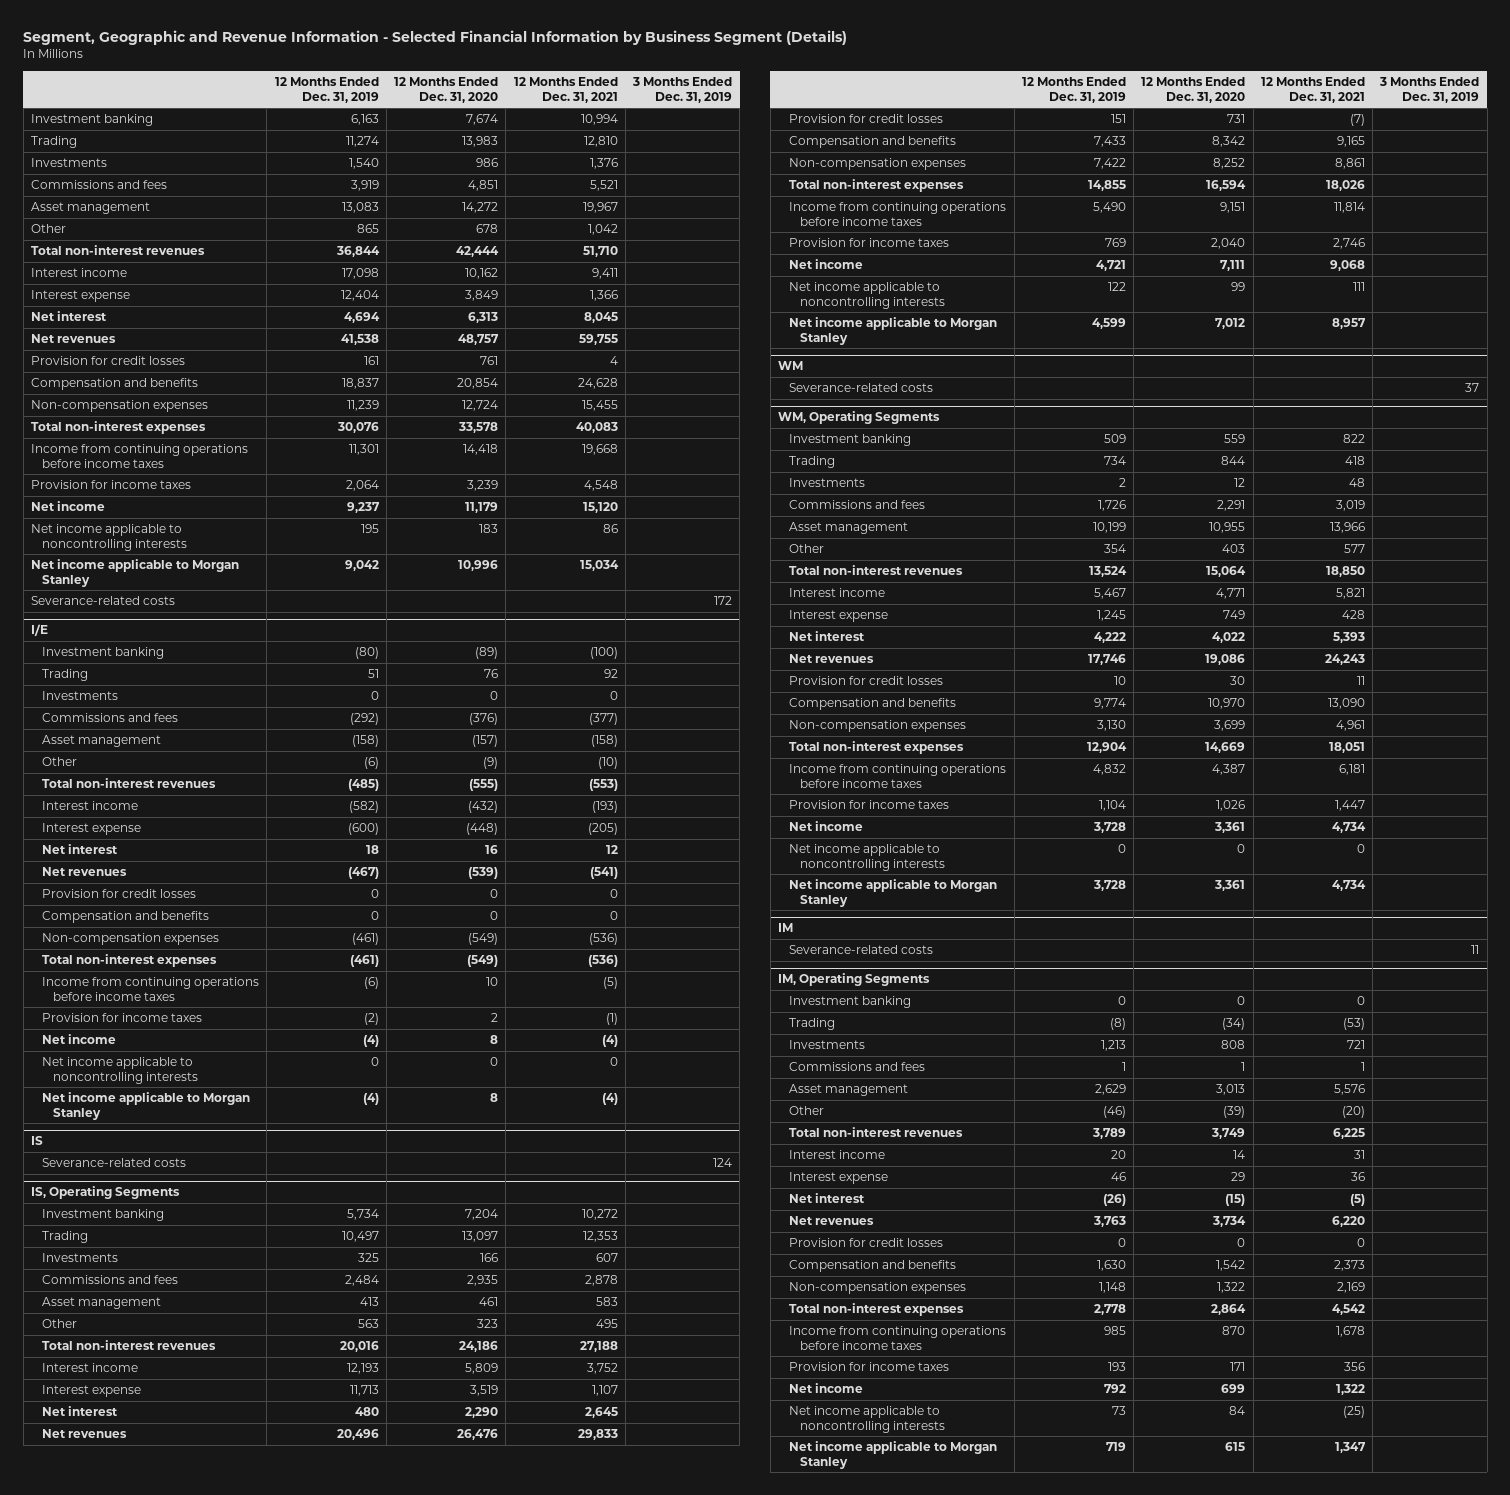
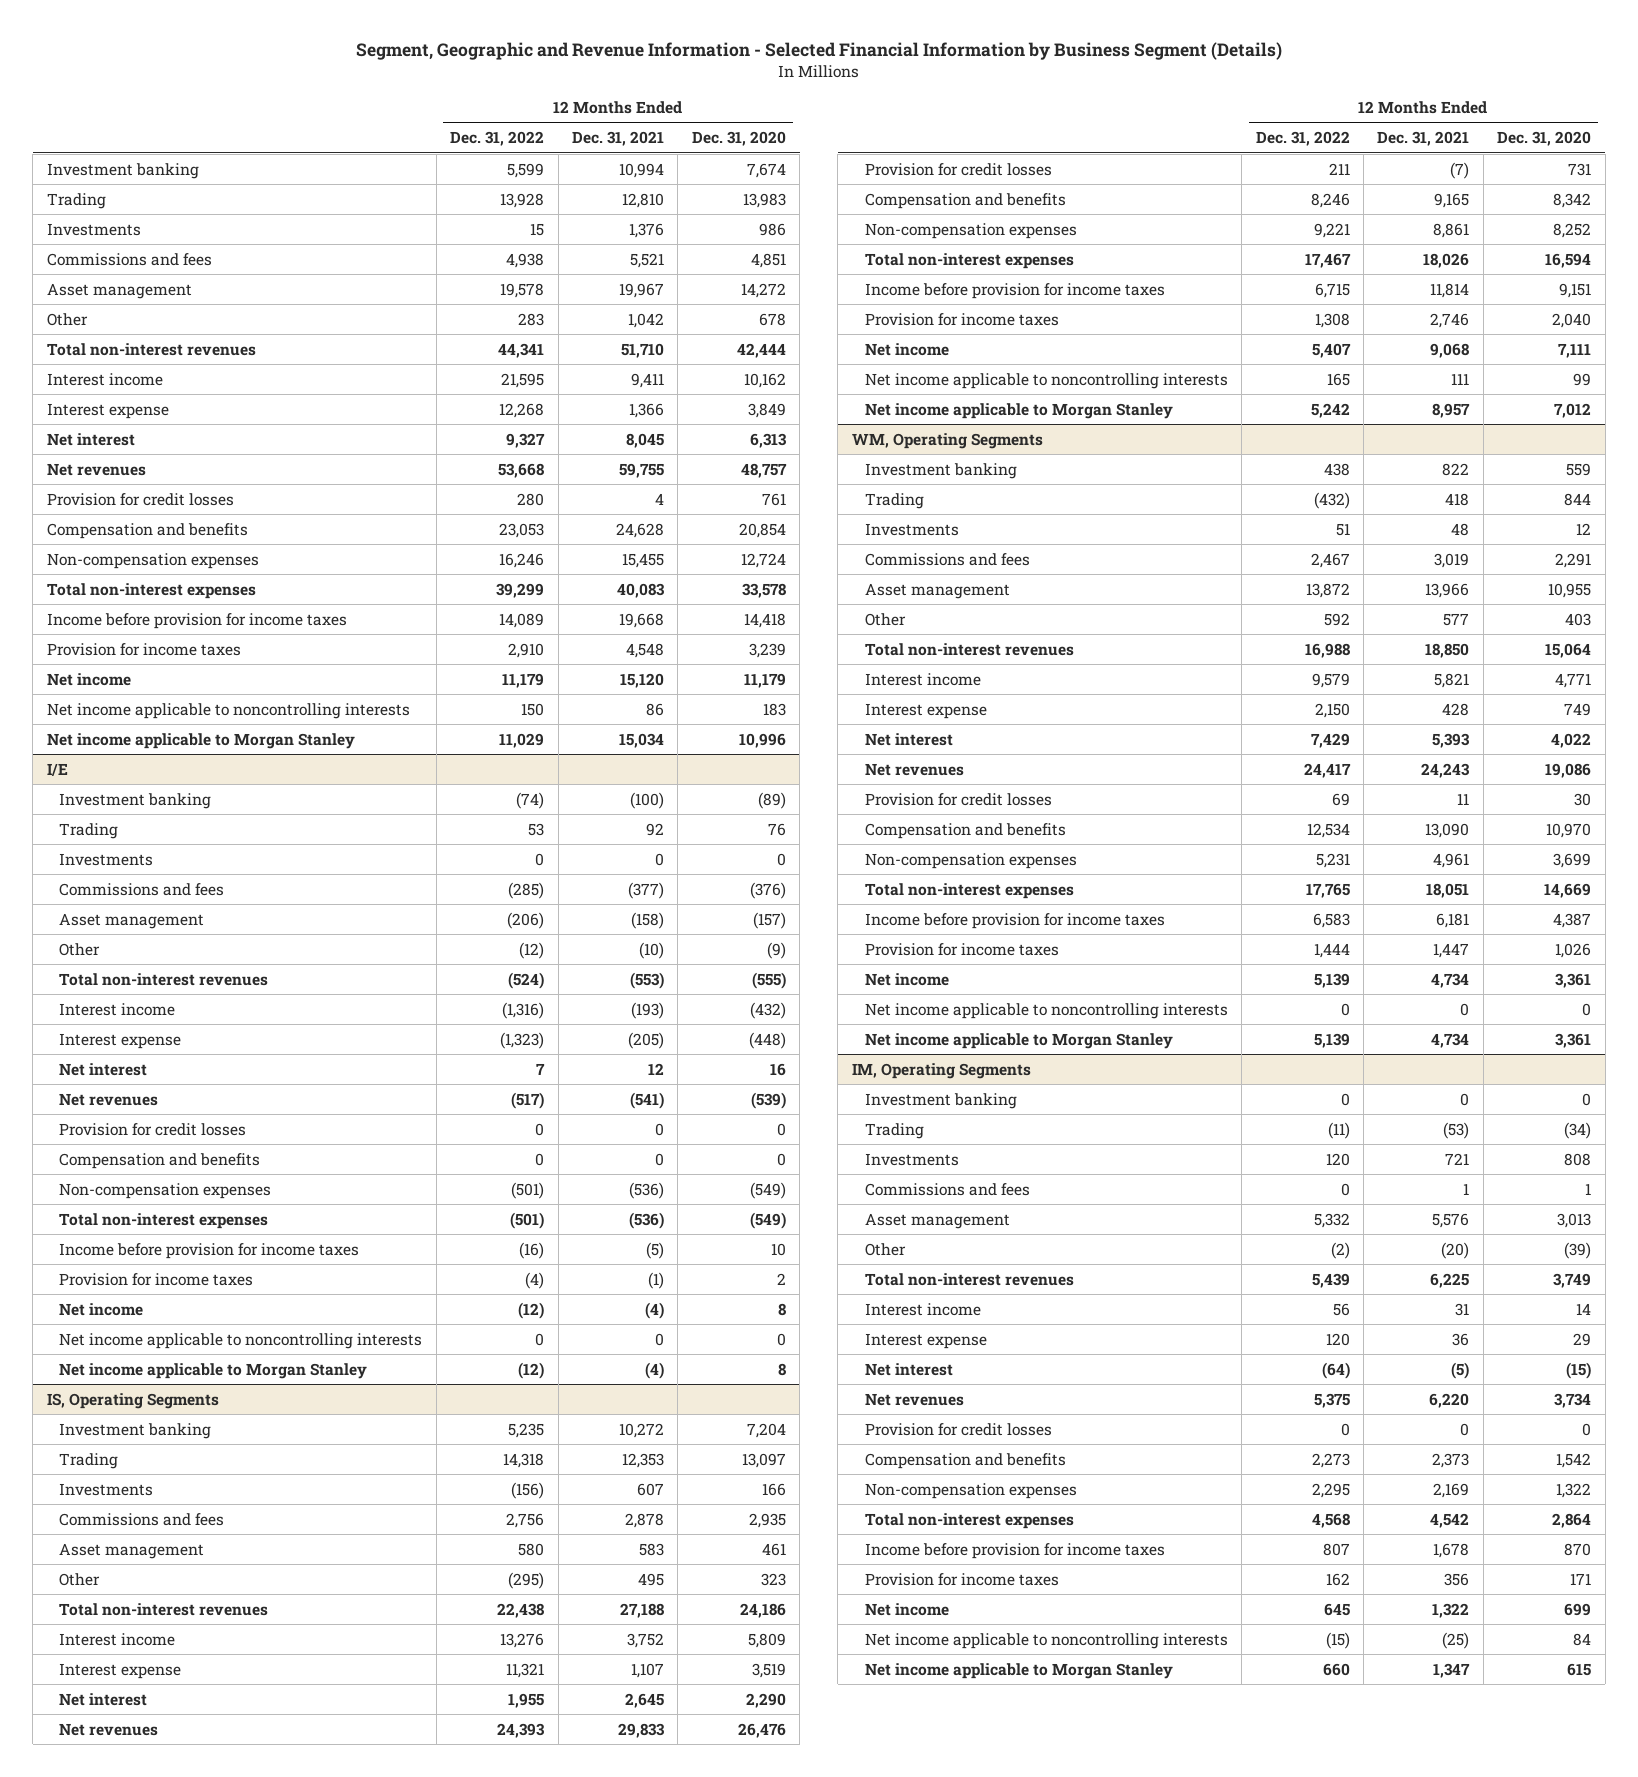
- | 12 Months Ended Dec. 31, 2019 | 12 Months Ended Dec. 31, 2020 | 12 Months Ended Dec. 31, 2021 | 3 Months Ended Dec. 31, 2019
+ | 12 Months Ended Dec. 31, 2022 | 12 Months Ended Dec. 31, 2021 | 12 Months Ended Dec. 31, 2020
- Income from continuing operations before income taxes | 11,301 | 14,418 | 19,668 |
+ Income before provision for income taxes | 14,089 | 19,668 | 14,418
- Severance-related costs | | | | 172
@ I/E
- Income from continuing operations before income taxes | (6) | 10 | (5) |
+ Income before provision for income taxes | (16) | (5) | 10
- IS
- Severance-related costs | | | | 124
@ IS, Operating Segments
- Income from continuing operations before income taxes | 5,490 | 9,151 | 11,814 |
+ Income before provision for income taxes | 6,715 | 11,814 | 9,151
- WM
- Severance-related costs | | | | 37
@ WM, Operating Segments
- Income from continuing operations before income taxes | 4,832 | 4,387 | 6,181 |
+ Income before provision for income taxes | 6,583 | 6,181 | 4,387
- IM
- Severance-related costs | | | | 11
@ IM, Operating Segments
- Income from continuing operations before income taxes | 985 | 870 | 1,678 |
+ Income before provision for income taxes | 807 | 1,678 | 870

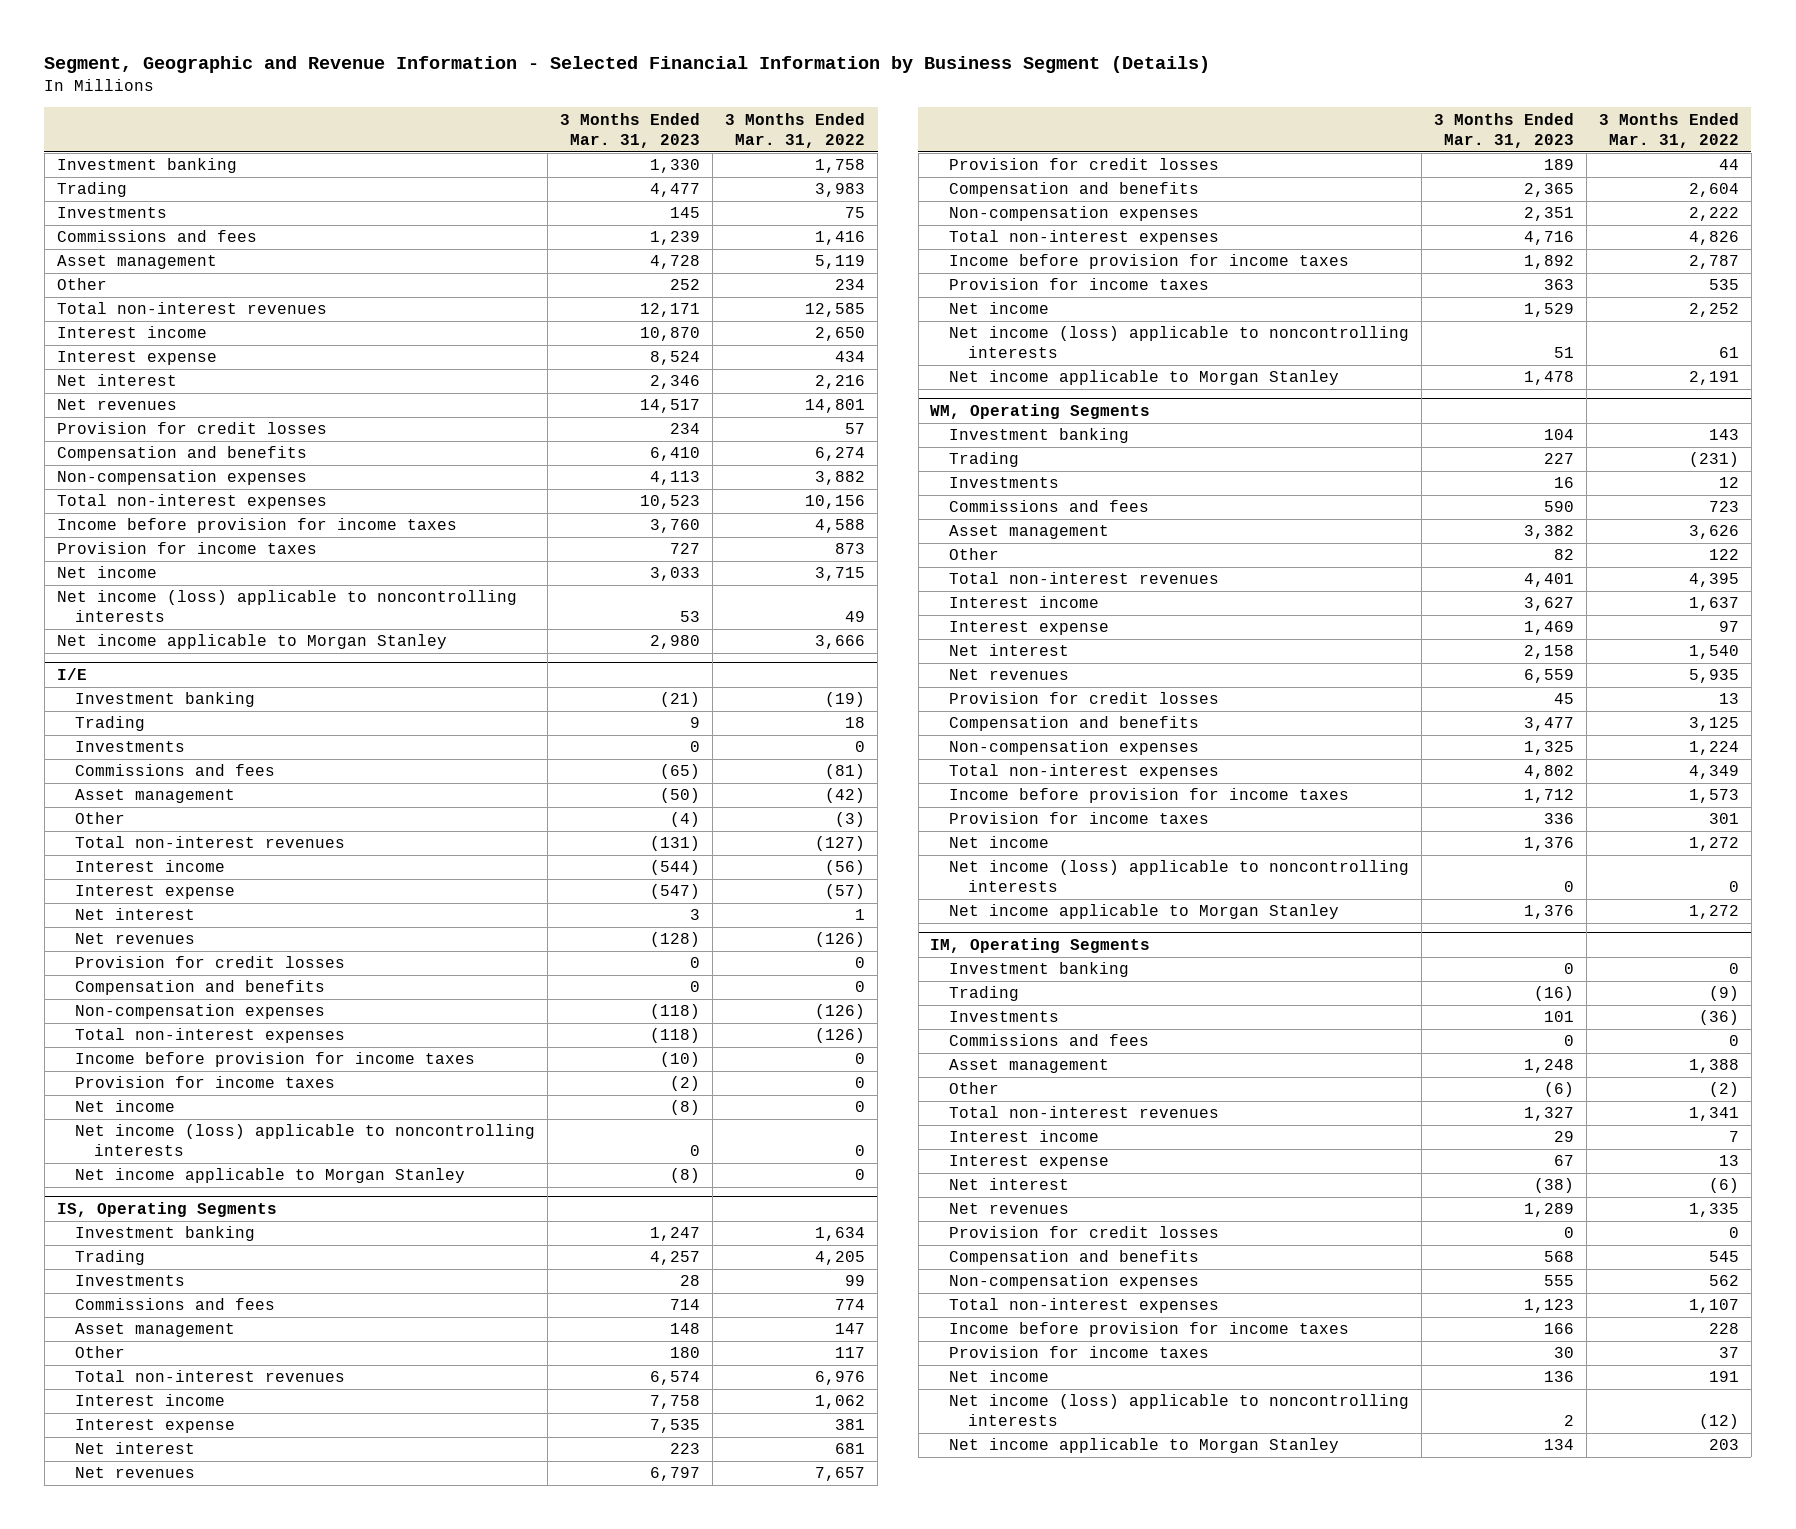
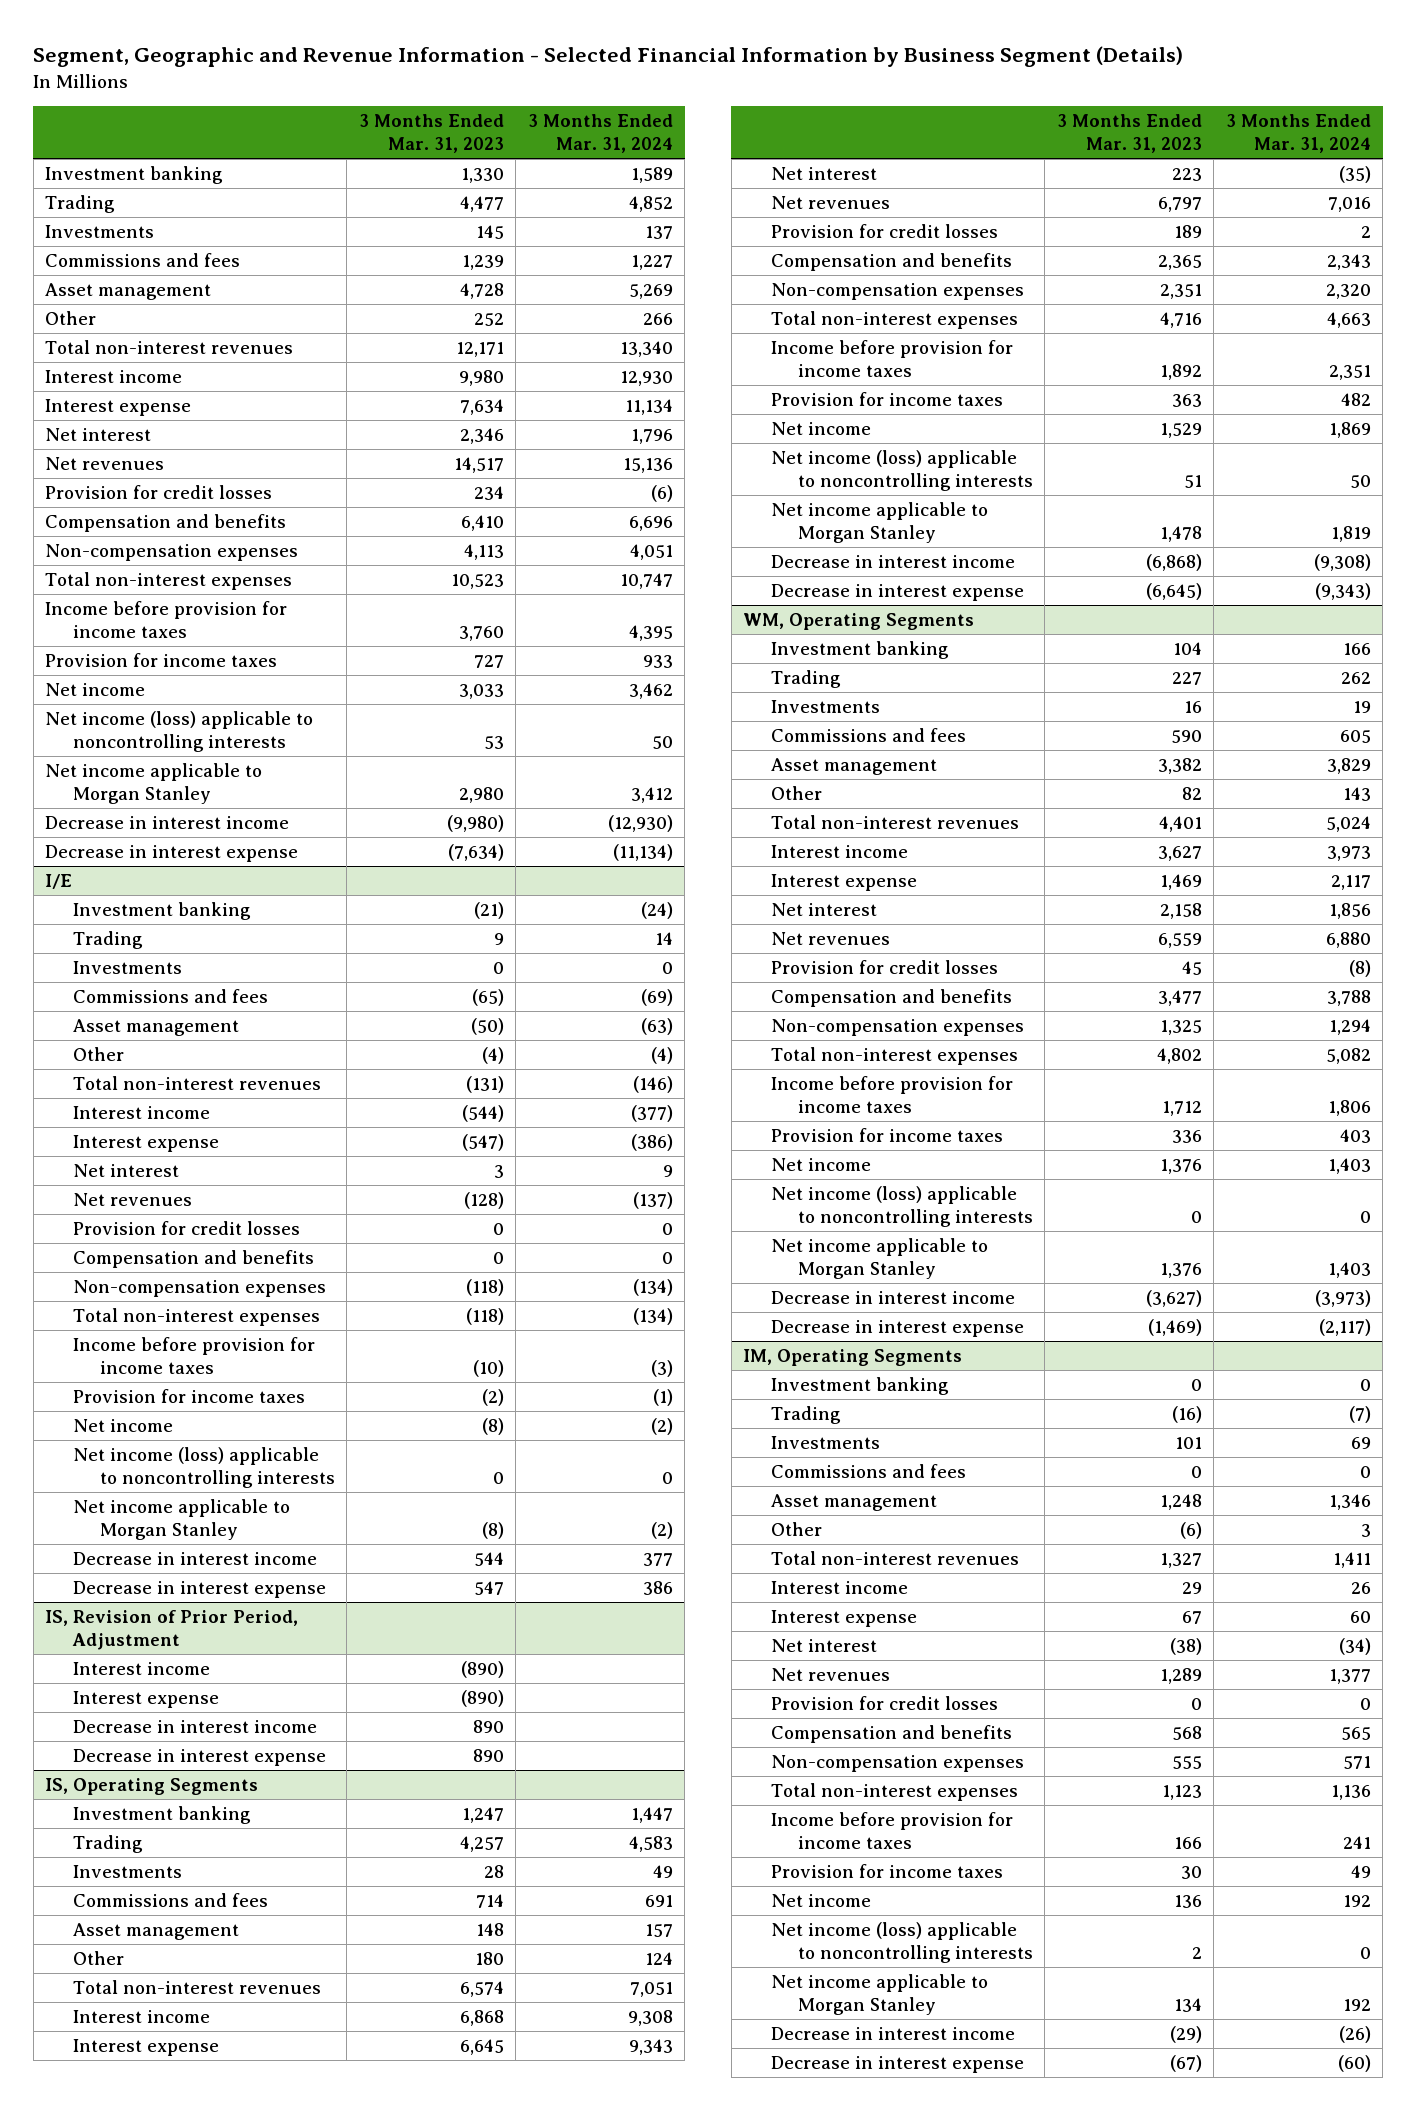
- | 3 Months Ended Mar. 31, 2023 | 3 Months Ended Mar. 31, 2022
+ | 3 Months Ended Mar. 31, 2023 | 3 Months Ended Mar. 31, 2024
- Interest income | 10,870 | 2,650
- Interest expense | 8,524 | 434
+ Interest income | 9,980 | 12,930
+ Interest expense | 7,634 | 11,134
+ Decrease in interest income | (9,980) | (12,930)
+ Decrease in interest expense | (7,634) | (11,134)
@ I/E
+ Decrease in interest income | 544 | 377
+ Decrease in interest expense | 547 | 386
+ IS, Revision of Prior Period, Adjustment
+ Interest income | (890) |
+ Interest expense | (890) |
+ Decrease in interest income | 890 |
+ Decrease in interest expense | 890 |
@ IS, Operating Segments
- Interest income | 7,758 | 1,062
- Interest expense | 7,535 | 381
+ Interest income | 6,868 | 9,308
+ Interest expense | 6,645 | 9,343
+ Decrease in interest income | (6,868) | (9,308)
+ Decrease in interest expense | (6,645) | (9,343)
@ WM, Operating Segments
+ Decrease in interest income | (3,627) | (3,973)
+ Decrease in interest expense | (1,469) | (2,117)
@ IM, Operating Segments
+ Decrease in interest income | (29) | (26)
+ Decrease in interest expense | (67) | (60)

